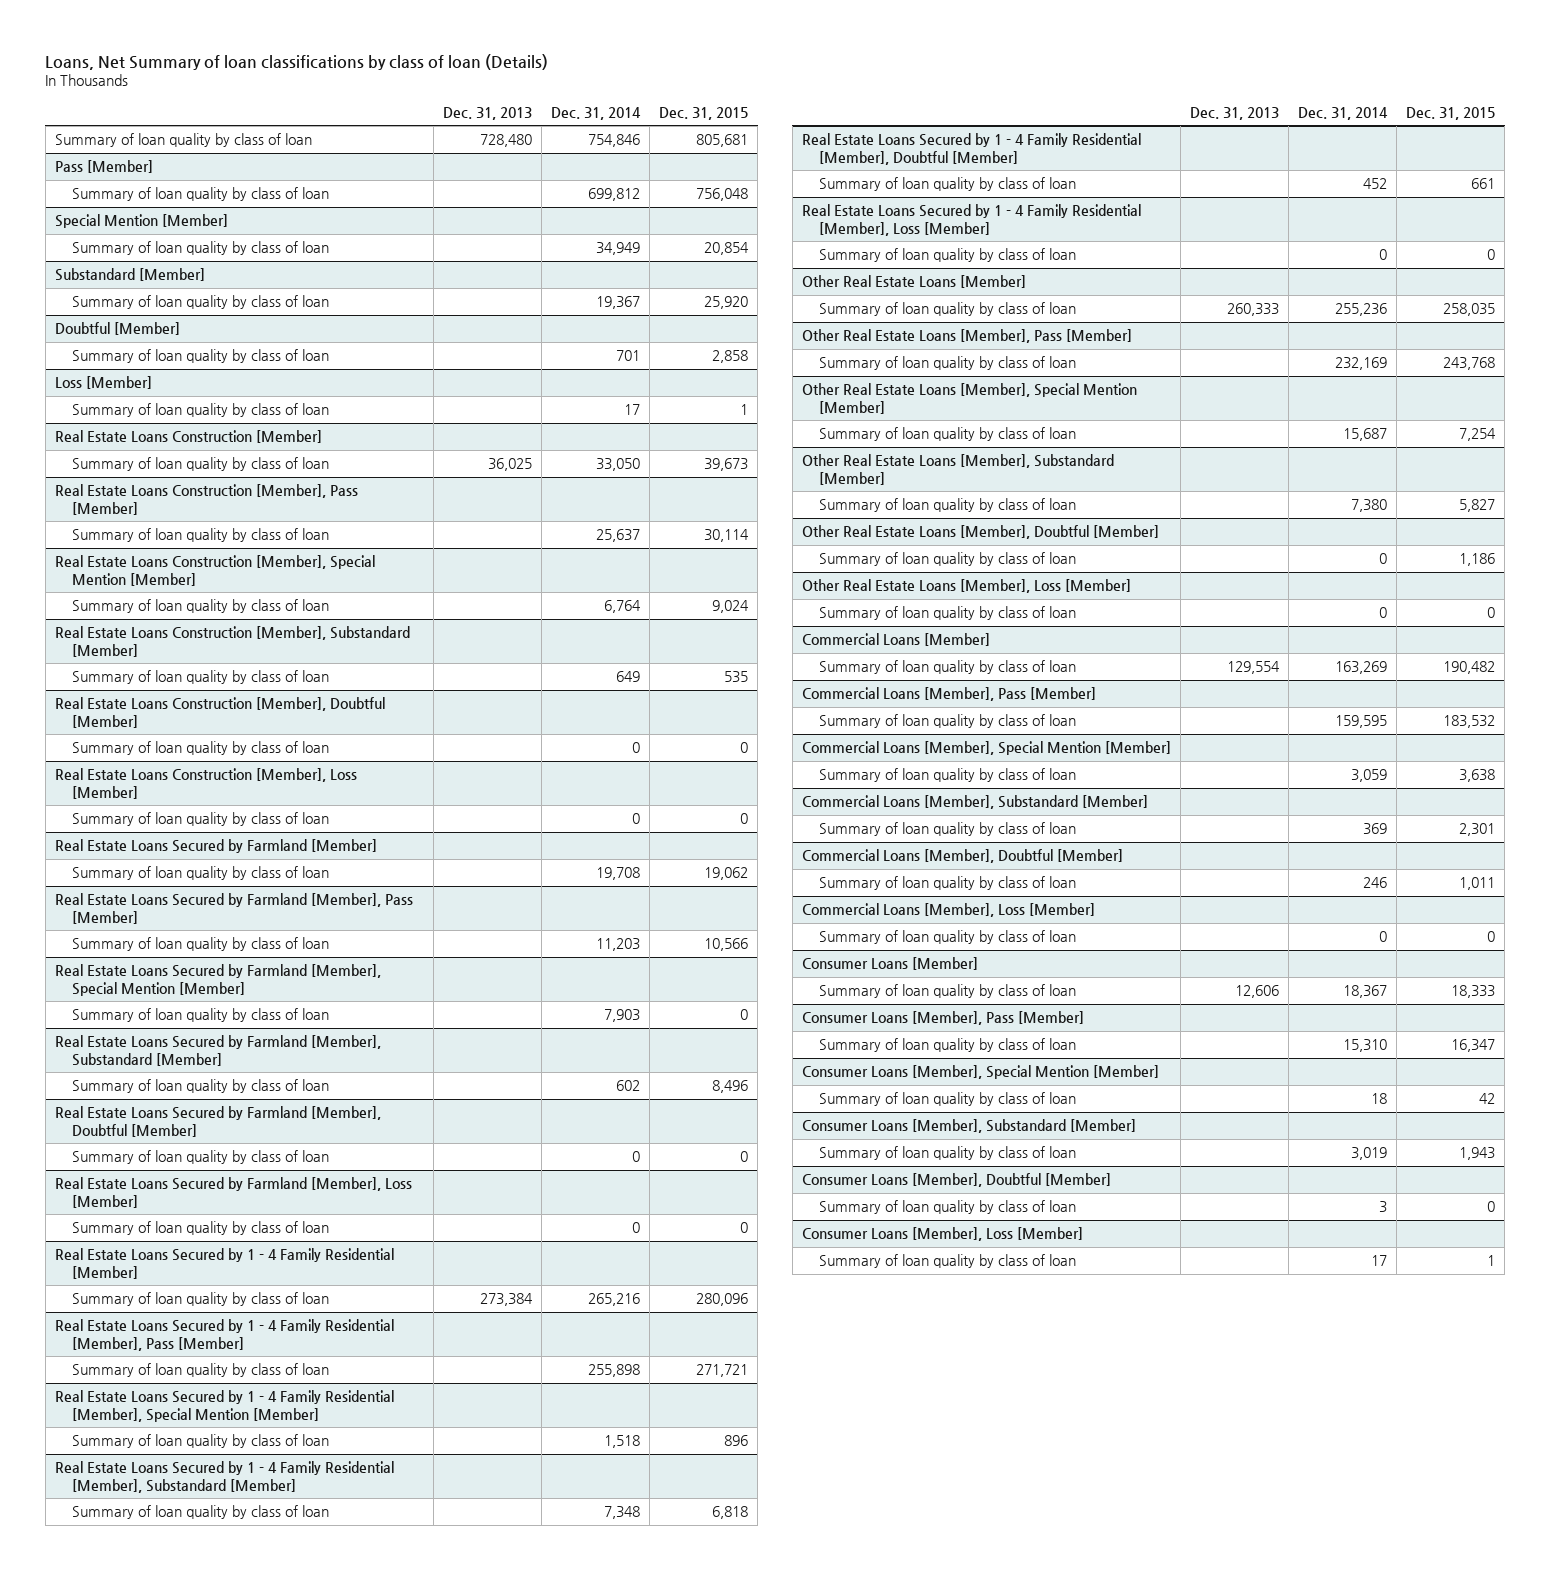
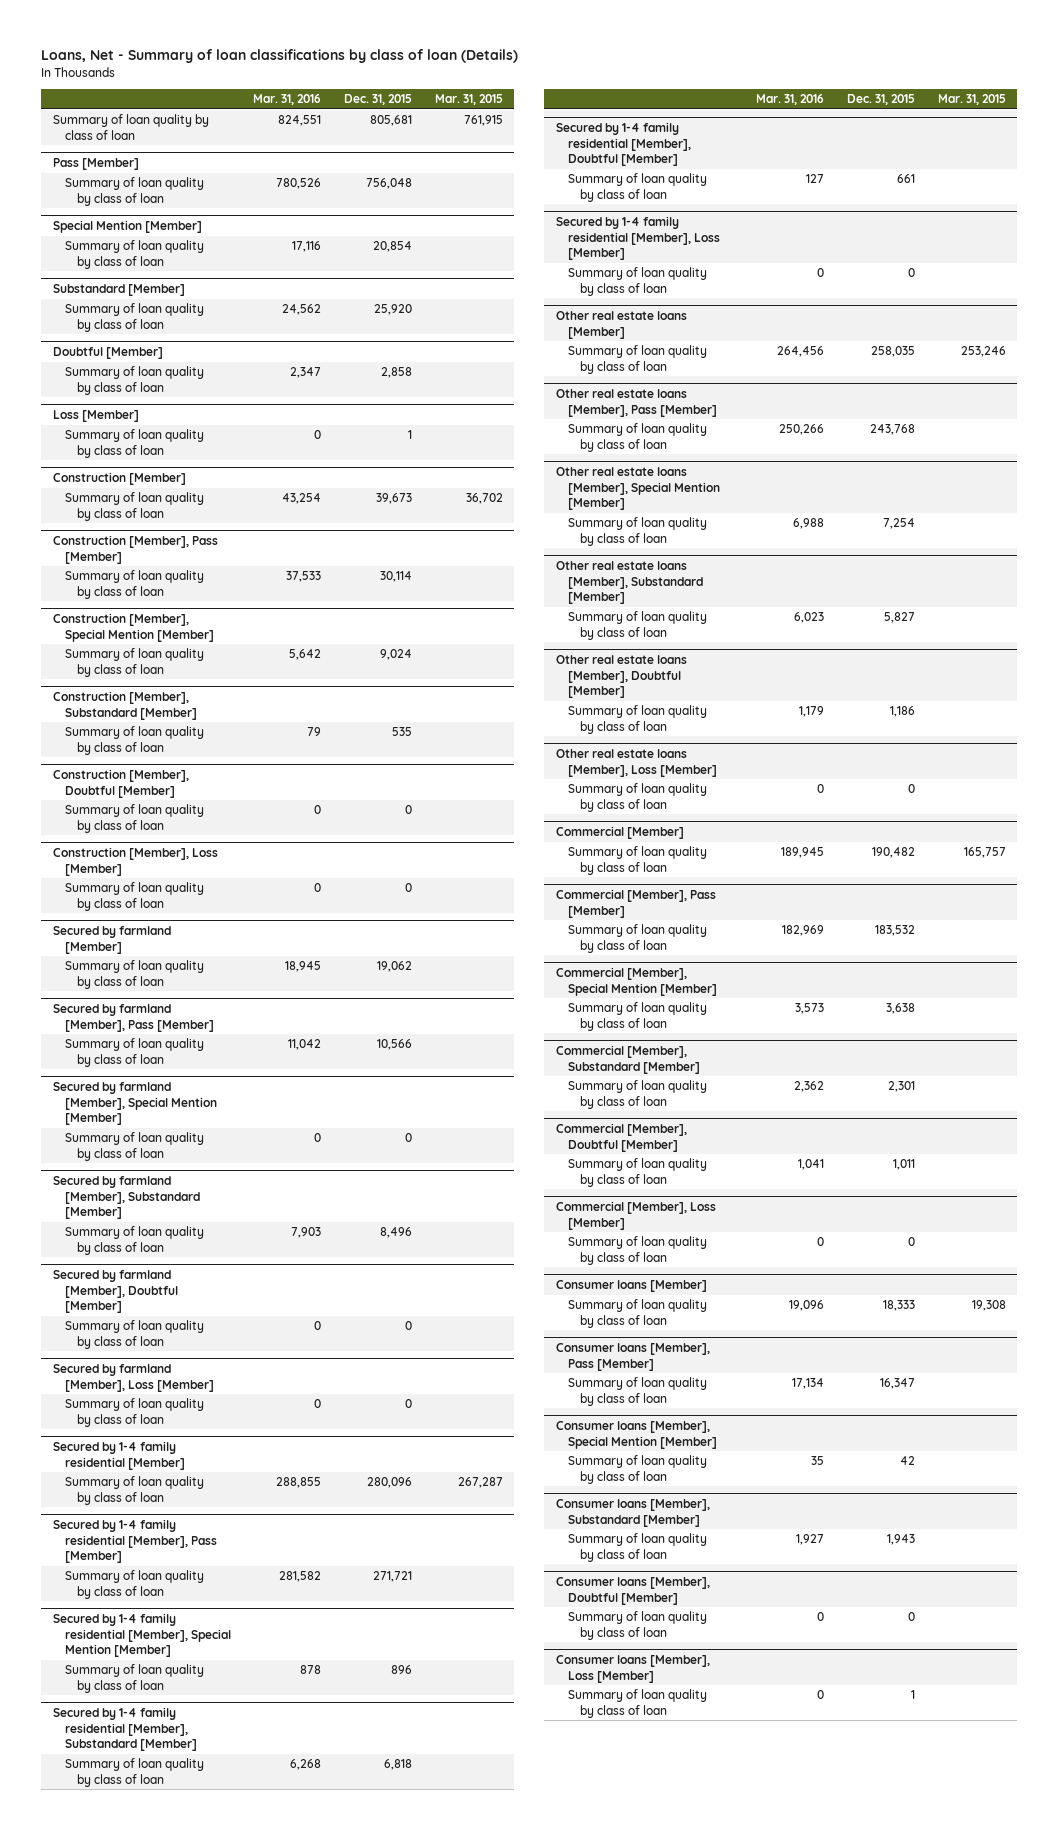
- Loans, Net Summary of loan classifications by class of loan (Details)
+ Loans, Net - Summary of loan classifications by class of loan (Details)
- | Dec. 31, 2013 | Dec. 31, 2014 | Dec. 31, 2015
+ | Mar. 31, 2016 | Dec. 31, 2015 | Mar. 31, 2015
- Real Estate Loans Construction [Member]
+ Construction [Member]
- Real Estate Loans Construction [Member], Pass [Member]
+ Construction [Member], Pass [Member]
- Real Estate Loans Construction [Member], Special Mention [Member]
+ Construction [Member], Special Mention [Member]
- Real Estate Loans Construction [Member], Substandard [Member]
+ Construction [Member], Substandard [Member]
- Real Estate Loans Construction [Member], Doubtful [Member]
+ Construction [Member], Doubtful [Member]
- Real Estate Loans Construction [Member], Loss [Member]
+ Construction [Member], Loss [Member]
- Real Estate Loans Secured by Farmland [Member]
+ Secured by farmland [Member]
- Real Estate Loans Secured by Farmland [Member], Pass [Member]
+ Secured by farmland [Member], Pass [Member]
- Real Estate Loans Secured by Farmland [Member], Special Mention [Member]
+ Secured by farmland [Member], Special Mention [Member]
- Real Estate Loans Secured by Farmland [Member], Substandard [Member]
+ Secured by farmland [Member], Substandard [Member]
- Real Estate Loans Secured by Farmland [Member], Doubtful [Member]
+ Secured by farmland [Member], Doubtful [Member]
- Real Estate Loans Secured by Farmland [Member], Loss [Member]
+ Secured by farmland [Member], Loss [Member]
- Real Estate Loans Secured by 1 - 4 Family Residential [Member]
+ Secured by 1-4 family residential [Member]
- Real Estate Loans Secured by 1 - 4 Family Residential [Member], Pass [Member]
+ Secured by 1-4 family residential [Member], Pass [Member]
- Real Estate Loans Secured by 1 - 4 Family Residential [Member], Special Mention [Member]
+ Secured by 1-4 family residential [Member], Special Mention [Member]
- Real Estate Loans Secured by 1 - 4 Family Residential [Member], Substandard [Member]
+ Secured by 1-4 family residential [Member], Substandard [Member]
- Real Estate Loans Secured by 1 - 4 Family Residential [Member], Doubtful [Member]
+ Secured by 1-4 family residential [Member], Doubtful [Member]
- Real Estate Loans Secured by 1 - 4 Family Residential [Member], Loss [Member]
+ Secured by 1-4 family residential [Member], Loss [Member]
- Other Real Estate Loans [Member]
+ Other real estate loans [Member]
- Other Real Estate Loans [Member], Pass [Member]
+ Other real estate loans [Member], Pass [Member]
- Other Real Estate Loans [Member], Special Mention [Member]
+ Other real estate loans [Member], Special Mention [Member]
- Other Real Estate Loans [Member], Substandard [Member]
+ Other real estate loans [Member], Substandard [Member]
- Other Real Estate Loans [Member], Doubtful [Member]
+ Other real estate loans [Member], Doubtful [Member]
- Other Real Estate Loans [Member], Loss [Member]
+ Other real estate loans [Member], Loss [Member]
- Commercial Loans [Member]
+ Commercial [Member]
- Commercial Loans [Member], Pass [Member]
+ Commercial [Member], Pass [Member]
- Commercial Loans [Member], Special Mention [Member]
+ Commercial [Member], Special Mention [Member]
- Commercial Loans [Member], Substandard [Member]
+ Commercial [Member], Substandard [Member]
- Commercial Loans [Member], Doubtful [Member]
+ Commercial [Member], Doubtful [Member]
- Commercial Loans [Member], Loss [Member]
+ Commercial [Member], Loss [Member]
- Consumer Loans [Member]
+ Consumer loans [Member]
- Consumer Loans [Member], Pass [Member]
+ Consumer loans [Member], Pass [Member]
- Consumer Loans [Member], Special Mention [Member]
+ Consumer loans [Member], Special Mention [Member]
- Consumer Loans [Member], Substandard [Member]
+ Consumer loans [Member], Substandard [Member]
- Consumer Loans [Member], Doubtful [Member]
+ Consumer loans [Member], Doubtful [Member]
- Consumer Loans [Member], Loss [Member]
+ Consumer loans [Member], Loss [Member]

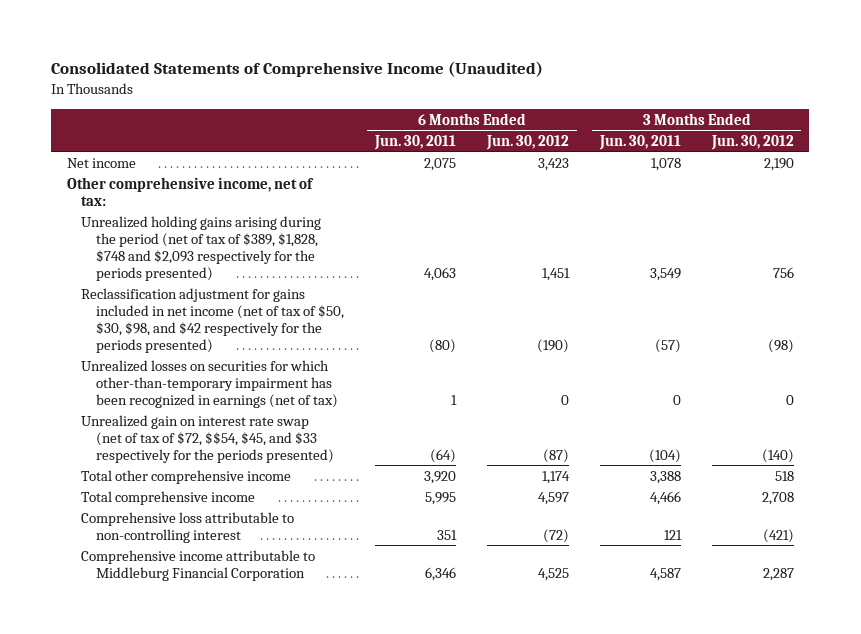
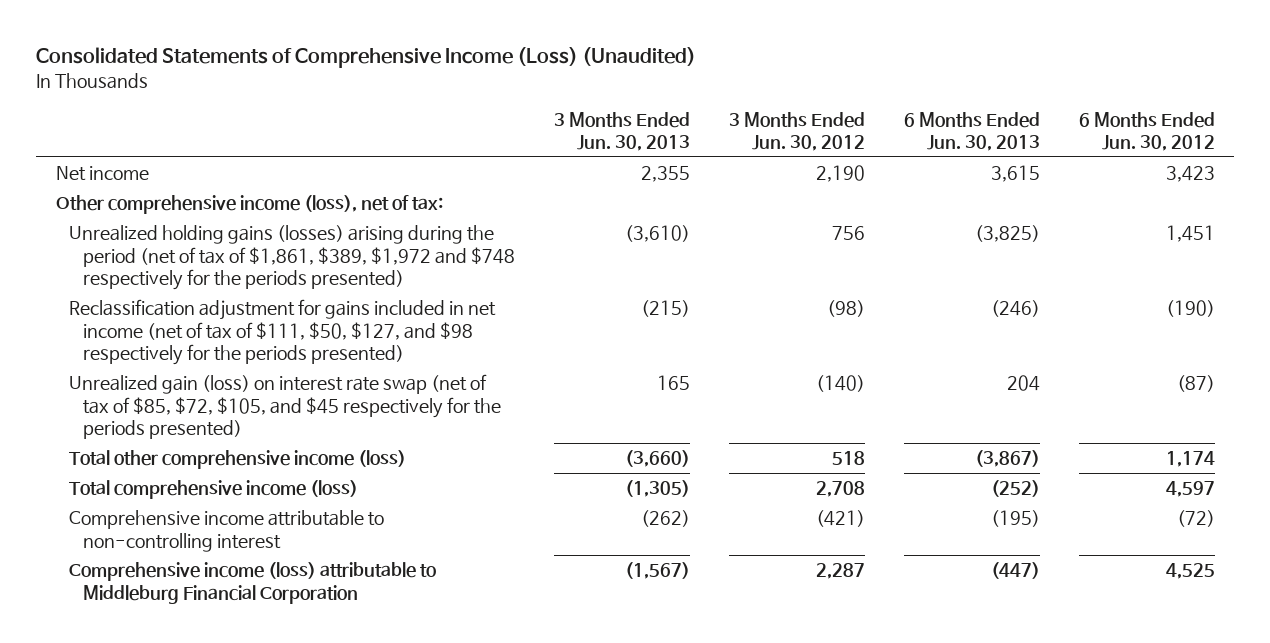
- Consolidated Statements of Comprehensive Income (Unaudited)
+ Consolidated Statements of Comprehensive Income (Loss) (Unaudited)
- | 6 Months Ended Jun. 30, 2011 | 6 Months Ended Jun. 30, 2012 | 3 Months Ended Jun. 30, 2011 | 3 Months Ended Jun. 30, 2012
+ | 3 Months Ended Jun. 30, 2013 | 3 Months Ended Jun. 30, 2012 | 6 Months Ended Jun. 30, 2013 | 6 Months Ended Jun. 30, 2012
- Other comprehensive income, net of tax:
- Unrealized holding gains arising during the period (net of tax of $389, $1,828, $748 and $2,093 respectively for the periods presented) | 4,063 | 1,451 | 3,549 | 756
- Reclassification adjustment for gains included in net income (net of tax of $50, $30, $98, and $42 respectively for the periods presented) | (80) | (190) | (57) | (98)
- Unrealized losses on securities for which other-than-temporary impairment has been recognized in earnings (net of tax) | 1 | 0 | 0 | 0
- Unrealized gain on interest rate swap (net of tax of $72, $$54, $45, and $33 respectively for the periods presented) | (64) | (87) | (104) | (140)
- Total other comprehensive income | 3,920 | 1,174 | 3,388 | 518
- Total comprehensive income | 5,995 | 4,597 | 4,466 | 2,708
- Comprehensive loss attributable to non-controlling interest | 351 | (72) | 121 | (421)
- Comprehensive income attributable to Middleburg Financial Corporation | 6,346 | 4,525 | 4,587 | 2,287
+ Other comprehensive income (loss), net of tax:
+ Unrealized holding gains (losses) arising during the period (net of tax of $1,861, $389, $1,972 and $748 respectively for the periods presented) | (3,610) | 756 | (3,825) | 1,451
+ Reclassification adjustment for gains included in net income (net of tax of $111, $50, $127, and $98 respectively for the periods presented) | (215) | (98) | (246) | (190)
+ Unrealized gain (loss) on interest rate swap (net of tax of $85, $72, $105, and $45 respectively for the periods presented) | 165 | (140) | 204 | (87)
+ Total other comprehensive income (loss) | (3,660) | 518 | (3,867) | 1,174
+ Total comprehensive income (loss) | (1,305) | 2,708 | (252) | 4,597
+ Comprehensive income attributable to non-controlling interest | (262) | (421) | (195) | (72)
+ Comprehensive income (loss) attributable to Middleburg Financial Corporation | (1,567) | 2,287 | (447) | 4,525

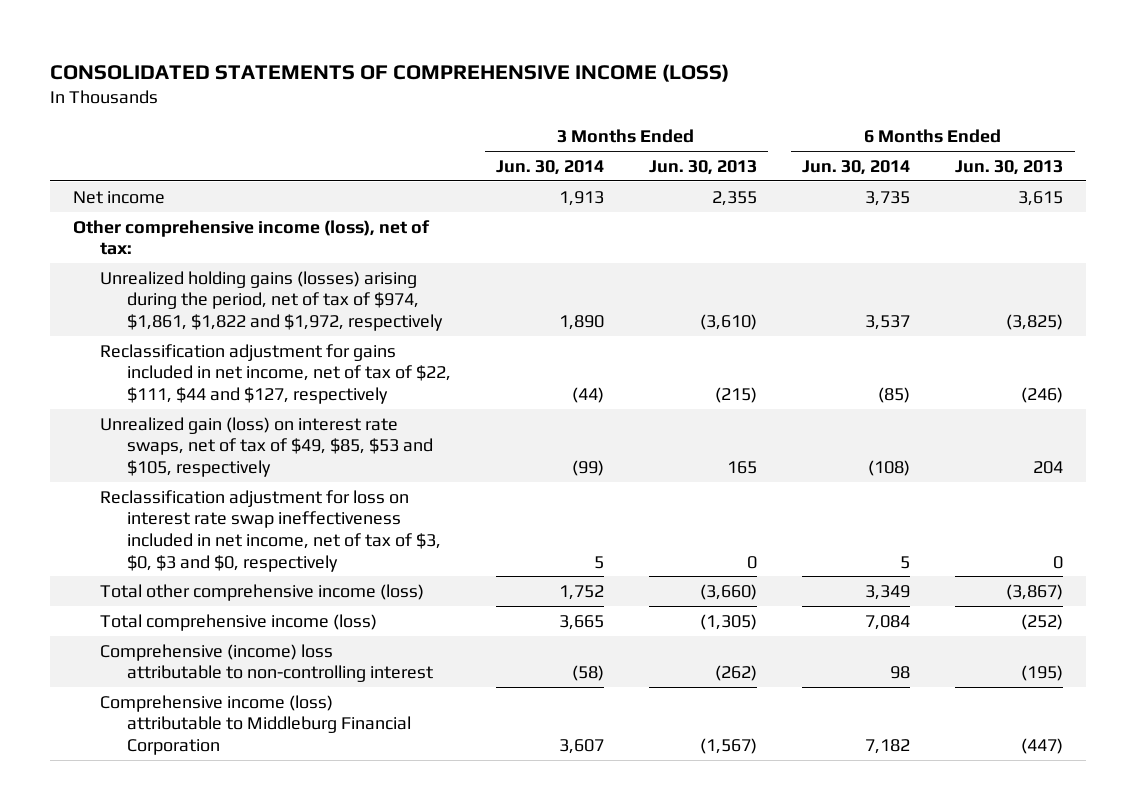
- Consolidated Statements of Comprehensive Income (Loss) (Unaudited)
+ CONSOLIDATED STATEMENTS OF COMPREHENSIVE INCOME (LOSS)
- | 3 Months Ended Jun. 30, 2013 | 3 Months Ended Jun. 30, 2012 | 6 Months Ended Jun. 30, 2013 | 6 Months Ended Jun. 30, 2012
+ | 3 Months Ended Jun. 30, 2014 | 3 Months Ended Jun. 30, 2013 | 6 Months Ended Jun. 30, 2014 | 6 Months Ended Jun. 30, 2013
- Unrealized holding gains (losses) arising during the period (net of tax of $1,861, $389, $1,972 and $748 respectively for the periods presented) | (3,610) | 756 | (3,825) | 1,451
- Reclassification adjustment for gains included in net income (net of tax of $111, $50, $127, and $98 respectively for the periods presented) | (215) | (98) | (246) | (190)
- Unrealized gain (loss) on interest rate swap (net of tax of $85, $72, $105, and $45 respectively for the periods presented) | 165 | (140) | 204 | (87)
+ Unrealized holding gains (losses) arising during the period, net of tax of $974, $1,861, $1,822 and $1,972, respectively | 1,890 | (3,610) | 3,537 | (3,825)
+ Reclassification adjustment for gains included in net income, net of tax of $22, $111, $44 and $127, respectively | (44) | (215) | (85) | (246)
+ Unrealized gain (loss) on interest rate swaps, net of tax of $49, $85, $53 and $105, respectively | (99) | 165 | (108) | 204
+ Reclassification adjustment for loss on interest rate swap ineffectiveness included in net income, net of tax of $3, $0, $3 and $0, respectively | 5 | 0 | 5 | 0
- Comprehensive income attributable to non-controlling interest | (262) | (421) | (195) | (72)
+ Comprehensive (income) loss attributable to non-controlling interest | (58) | (262) | 98 | (195)

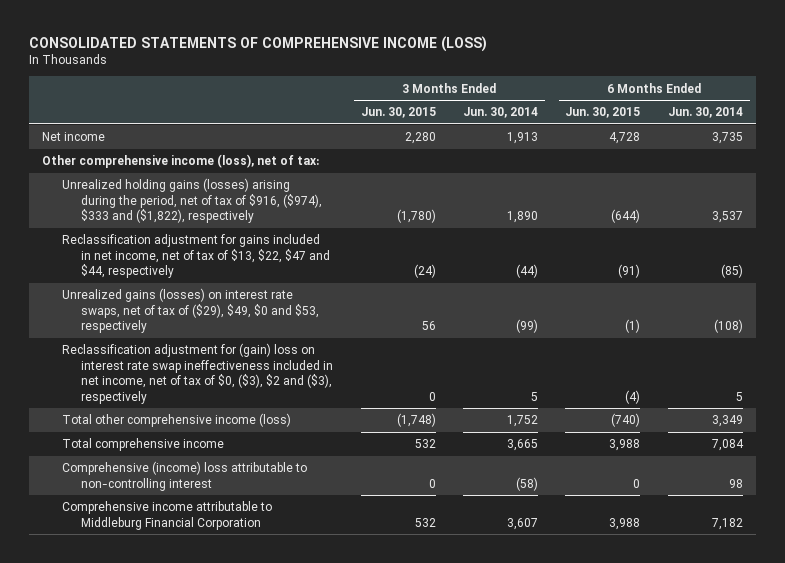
- | 3 Months Ended Jun. 30, 2014 | 3 Months Ended Jun. 30, 2013 | 6 Months Ended Jun. 30, 2014 | 6 Months Ended Jun. 30, 2013
+ | 3 Months Ended Jun. 30, 2015 | 3 Months Ended Jun. 30, 2014 | 6 Months Ended Jun. 30, 2015 | 6 Months Ended Jun. 30, 2014
- Unrealized holding gains (losses) arising during the period, net of tax of $974, $1,861, $1,822 and $1,972, respectively | 1,890 | (3,610) | 3,537 | (3,825)
- Reclassification adjustment for gains included in net income, net of tax of $22, $111, $44 and $127, respectively | (44) | (215) | (85) | (246)
- Unrealized gain (loss) on interest rate swaps, net of tax of $49, $85, $53 and $105, respectively | (99) | 165 | (108) | 204
- Reclassification adjustment for loss on interest rate swap ineffectiveness included in net income, net of tax of $3, $0, $3 and $0, respectively | 5 | 0 | 5 | 0
+ Unrealized holding gains (losses) arising during the period, net of tax of $916, ($974), $333 and ($1,822), respectively | (1,780) | 1,890 | (644) | 3,537
+ Reclassification adjustment for gains included in net income, net of tax of $13, $22, $47 and $44, respectively | (24) | (44) | (91) | (85)
+ Unrealized gains (losses) on interest rate swaps, net of tax of ($29), $49, $0 and $53, respectively | 56 | (99) | (1) | (108)
+ Reclassification adjustment for (gain) loss on interest rate swap ineffectiveness included in net income, net of tax of $0, ($3), $2 and ($3), respectively | 0 | 5 | (4) | 5
- Total comprehensive income (loss) | 3,665 | (1,305) | 7,084 | (252)
+ Total comprehensive income | 532 | 3,665 | 3,988 | 7,084
- Comprehensive income (loss) attributable to Middleburg Financial Corporation | 3,607 | (1,567) | 7,182 | (447)
+ Comprehensive income attributable to Middleburg Financial Corporation | 532 | 3,607 | 3,988 | 7,182

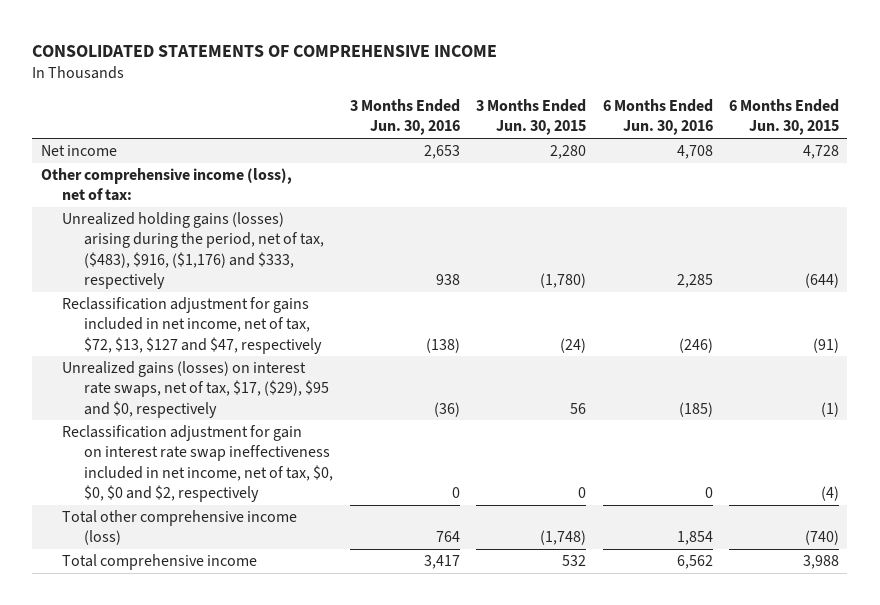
- CONSOLIDATED STATEMENTS OF COMPREHENSIVE INCOME (LOSS)
+ CONSOLIDATED STATEMENTS OF COMPREHENSIVE INCOME
- | 3 Months Ended Jun. 30, 2015 | 3 Months Ended Jun. 30, 2014 | 6 Months Ended Jun. 30, 2015 | 6 Months Ended Jun. 30, 2014
+ | 3 Months Ended Jun. 30, 2016 | 3 Months Ended Jun. 30, 2015 | 6 Months Ended Jun. 30, 2016 | 6 Months Ended Jun. 30, 2015
- Unrealized holding gains (losses) arising during the period, net of tax of $916, ($974), $333 and ($1,822), respectively | (1,780) | 1,890 | (644) | 3,537
- Reclassification adjustment for gains included in net income, net of tax of $13, $22, $47 and $44, respectively | (24) | (44) | (91) | (85)
- Unrealized gains (losses) on interest rate swaps, net of tax of ($29), $49, $0 and $53, respectively | 56 | (99) | (1) | (108)
- Reclassification adjustment for (gain) loss on interest rate swap ineffectiveness included in net income, net of tax of $0, ($3), $2 and ($3), respectively | 0 | 5 | (4) | 5
+ Unrealized holding gains (losses) arising during the period, net of tax, ($483), $916, ($1,176) and $333, respectively | 938 | (1,780) | 2,285 | (644)
+ Reclassification adjustment for gains included in net income, net of tax, $72, $13, $127 and $47, respectively | (138) | (24) | (246) | (91)
+ Unrealized gains (losses) on interest rate swaps, net of tax, $17, ($29), $95 and $0, respectively | (36) | 56 | (185) | (1)
+ Reclassification adjustment for gain on interest rate swap ineffectiveness included in net income, net of tax, $0, $0, $0 and $2, respectively | 0 | 0 | 0 | (4)
- Comprehensive (income) loss attributable to non-controlling interest | 0 | (58) | 0 | 98
- Comprehensive income attributable to Middleburg Financial Corporation | 532 | 3,607 | 3,988 | 7,182

